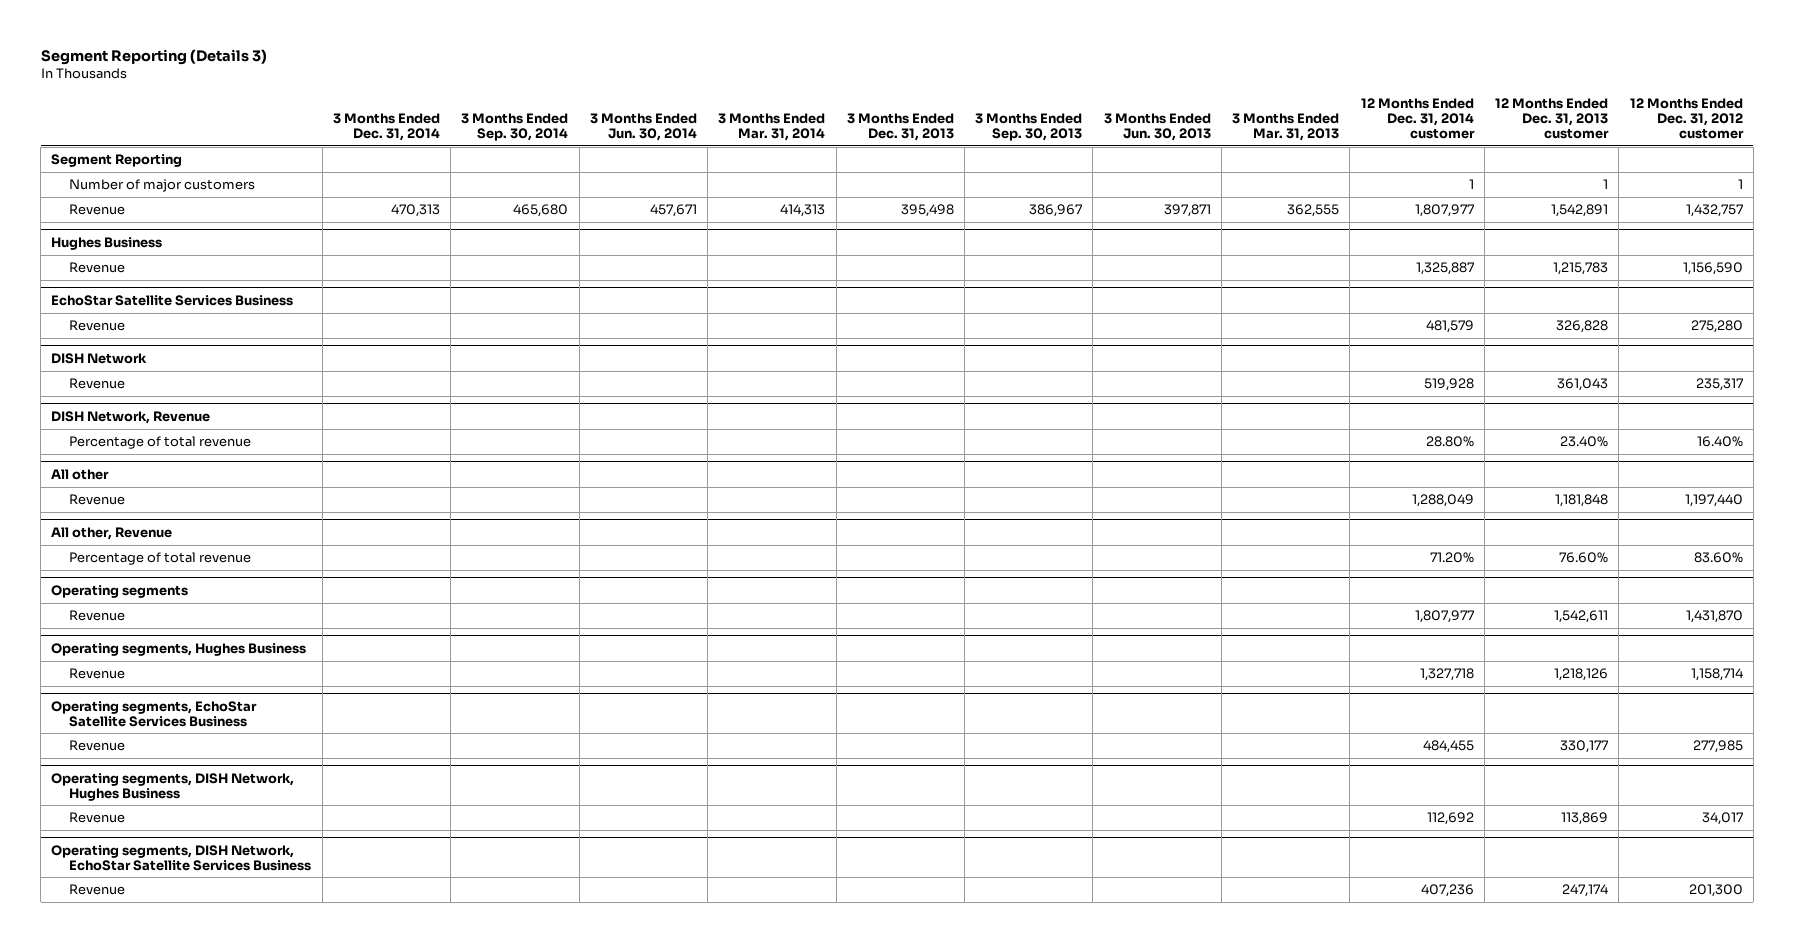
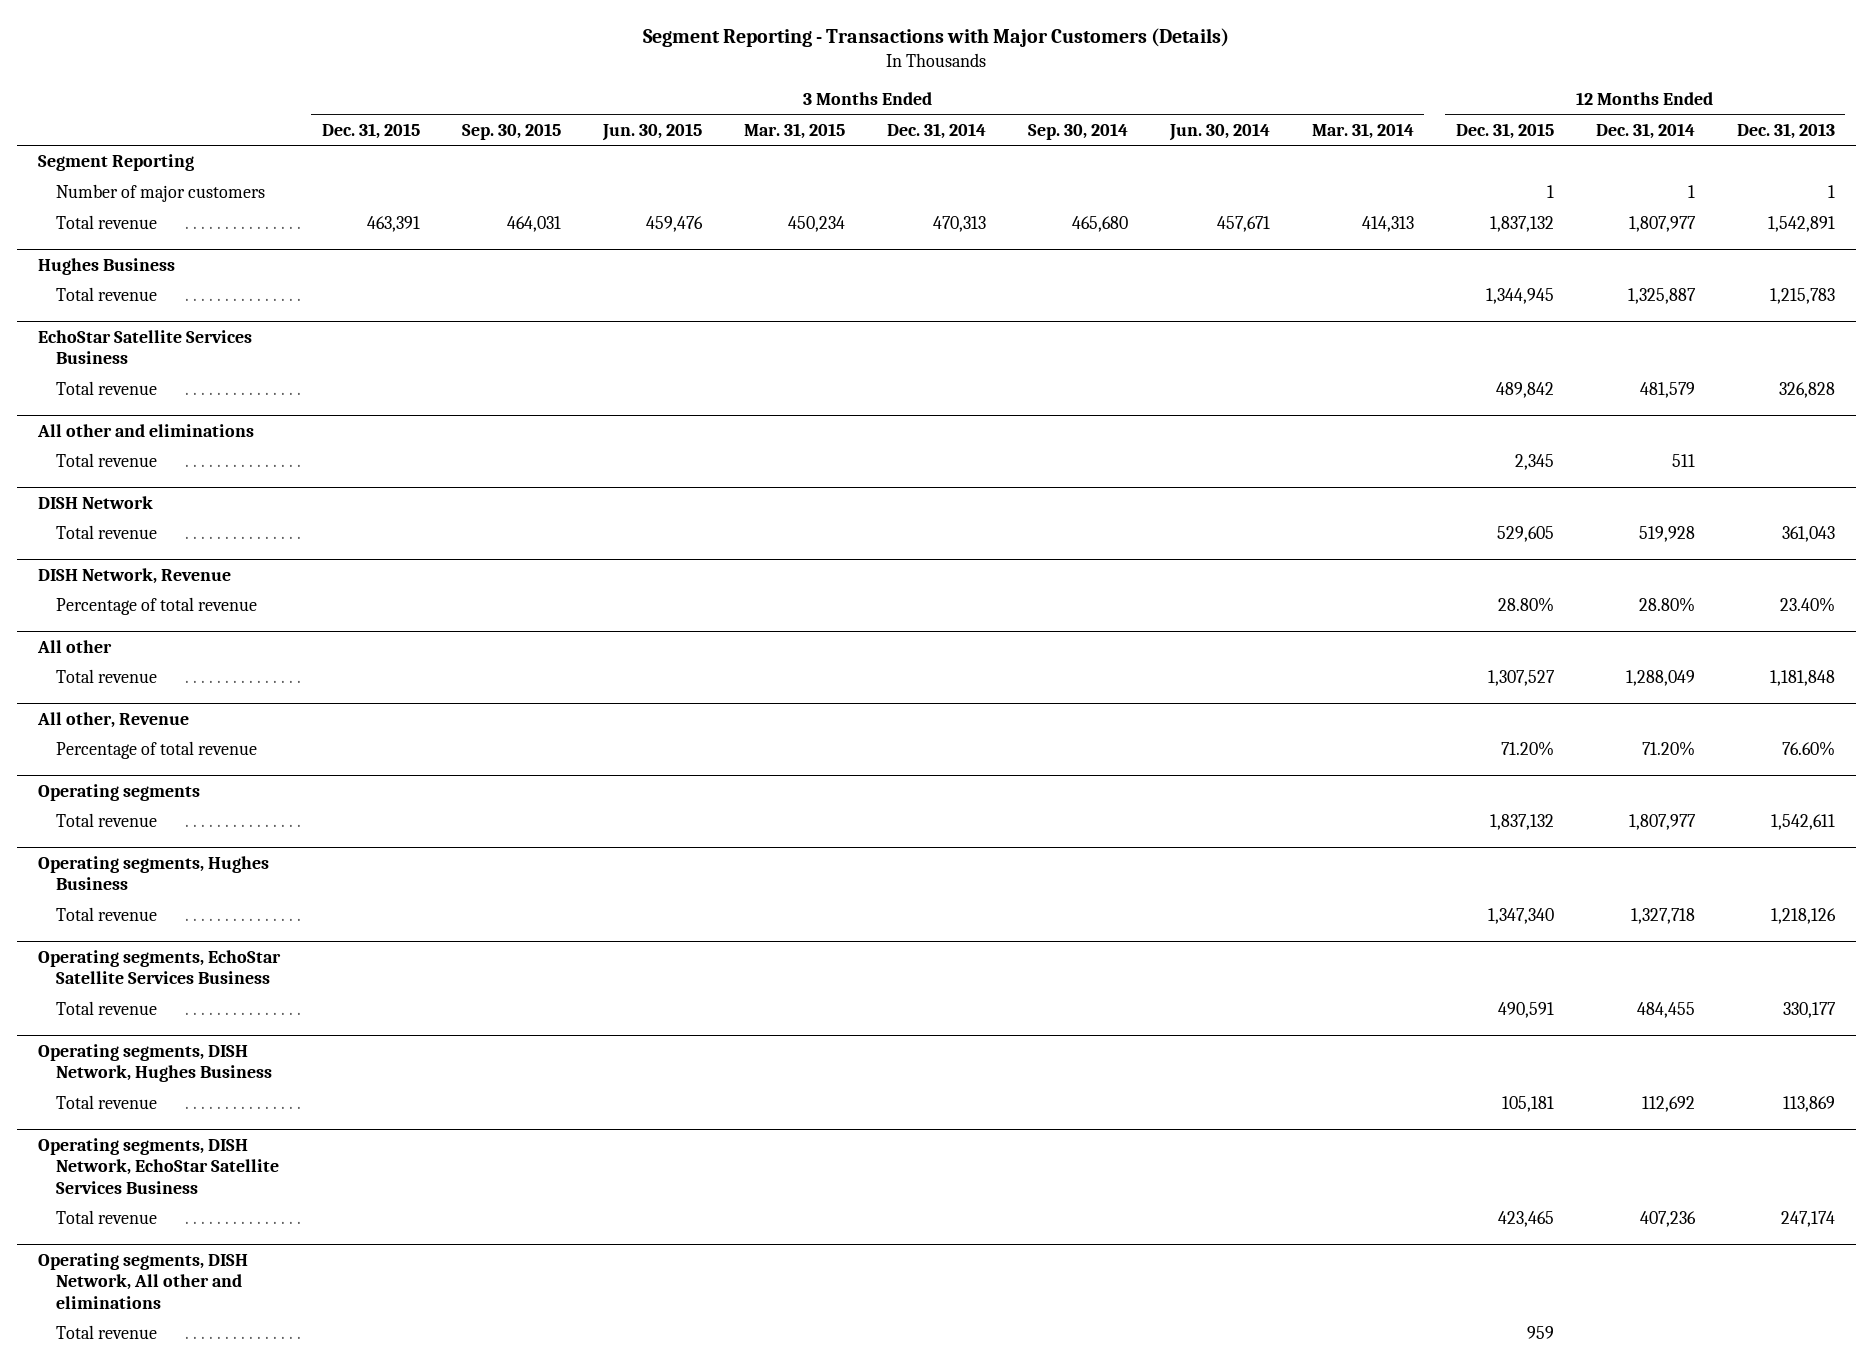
- Segment Reporting (Details 3)
+ Segment Reporting - Transactions with Major Customers (Details)
- | 3 Months Ended Dec. 31, 2014 | 3 Months Ended Sep. 30, 2014 | 3 Months Ended Jun. 30, 2014 | 3 Months Ended Mar. 31, 2014 | 3 Months Ended Dec. 31, 2013 | 3 Months Ended Sep. 30, 2013 | 3 Months Ended Jun. 30, 2013 | 3 Months Ended Mar. 31, 2013 | 12 Months Ended Dec. 31, 2014 customer | 12 Months Ended Dec. 31, 2013 customer | 12 Months Ended Dec. 31, 2012 customer
+ | 3 Months Ended Dec. 31, 2015 | 3 Months Ended Sep. 30, 2015 | 3 Months Ended Jun. 30, 2015 | 3 Months Ended Mar. 31, 2015 | 3 Months Ended Dec. 31, 2014 | 3 Months Ended Sep. 30, 2014 | 3 Months Ended Jun. 30, 2014 | 3 Months Ended Mar. 31, 2014 | 12 Months Ended Dec. 31, 2015 | 12 Months Ended Dec. 31, 2014 | 12 Months Ended Dec. 31, 2013
- Revenue | 470,313 | 465,680 | 457,671 | 414,313 | 395,498 | 386,967 | 397,871 | 362,555 | 1,807,977 | 1,542,891 | 1,432,757
+ Total revenue | 463,391 | 464,031 | 459,476 | 450,234 | 470,313 | 465,680 | 457,671 | 414,313 | 1,837,132 | 1,807,977 | 1,542,891
@ Hughes Business
- Revenue | | | | | | | | | 1,325,887 | 1,215,783 | 1,156,590
+ Total revenue | | | | | | | | | 1,344,945 | 1,325,887 | 1,215,783
@ EchoStar Satellite Services Business
- Revenue | | | | | | | | | 481,579 | 326,828 | 275,280
+ Total revenue | | | | | | | | | 489,842 | 481,579 | 326,828
+ All other and eliminations
+ Total revenue | | | | | | | | | 2,345 | 511 |
@ DISH Network
- Revenue | | | | | | | | | 519,928 | 361,043 | 235,317
+ Total revenue | | | | | | | | | 529,605 | 519,928 | 361,043
@ All other
- Revenue | | | | | | | | | 1,288,049 | 1,181,848 | 1,197,440
+ Total revenue | | | | | | | | | 1,307,527 | 1,288,049 | 1,181,848
@ Operating segments
- Revenue | | | | | | | | | 1,807,977 | 1,542,611 | 1,431,870
+ Total revenue | | | | | | | | | 1,837,132 | 1,807,977 | 1,542,611
@ Operating segments, Hughes Business
- Revenue | | | | | | | | | 1,327,718 | 1,218,126 | 1,158,714
+ Total revenue | | | | | | | | | 1,347,340 | 1,327,718 | 1,218,126
@ Operating segments, EchoStar Satellite Services Business
- Revenue | | | | | | | | | 484,455 | 330,177 | 277,985
+ Total revenue | | | | | | | | | 490,591 | 484,455 | 330,177
@ Operating segments, DISH Network, Hughes Business
- Revenue | | | | | | | | | 112,692 | 113,869 | 34,017
+ Total revenue | | | | | | | | | 105,181 | 112,692 | 113,869
@ Operating segments, DISH Network, EchoStar Satellite Services Business
- Revenue | | | | | | | | | 407,236 | 247,174 | 201,300
+ Total revenue | | | | | | | | | 423,465 | 407,236 | 247,174
+ Operating segments, DISH Network, All other and eliminations
+ Total revenue | | | | | | | | | 959 | |

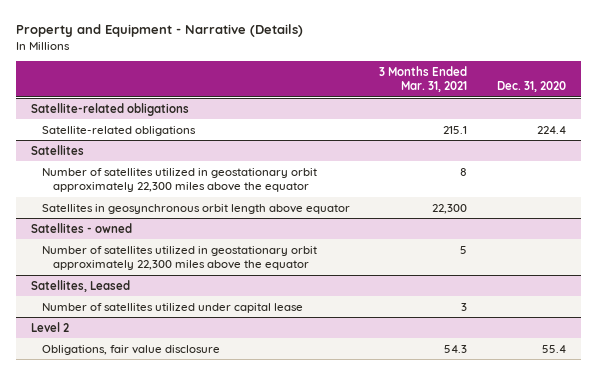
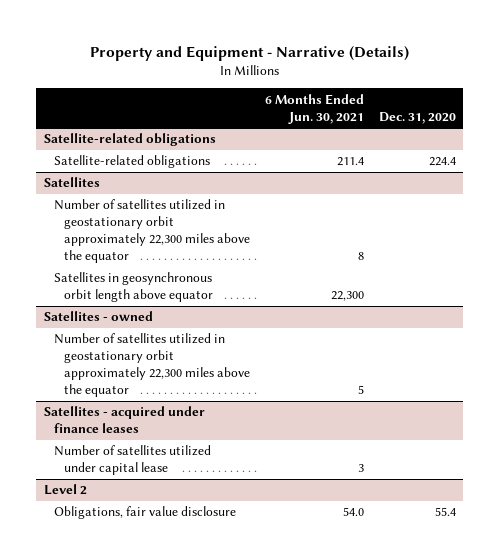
- | 3 Months Ended Mar. 31, 2021 | Dec. 31, 2020
+ | 6 Months Ended Jun. 30, 2021 | Dec. 31, 2020
- Satellites, Leased
+ Satellites - acquired under finance leases

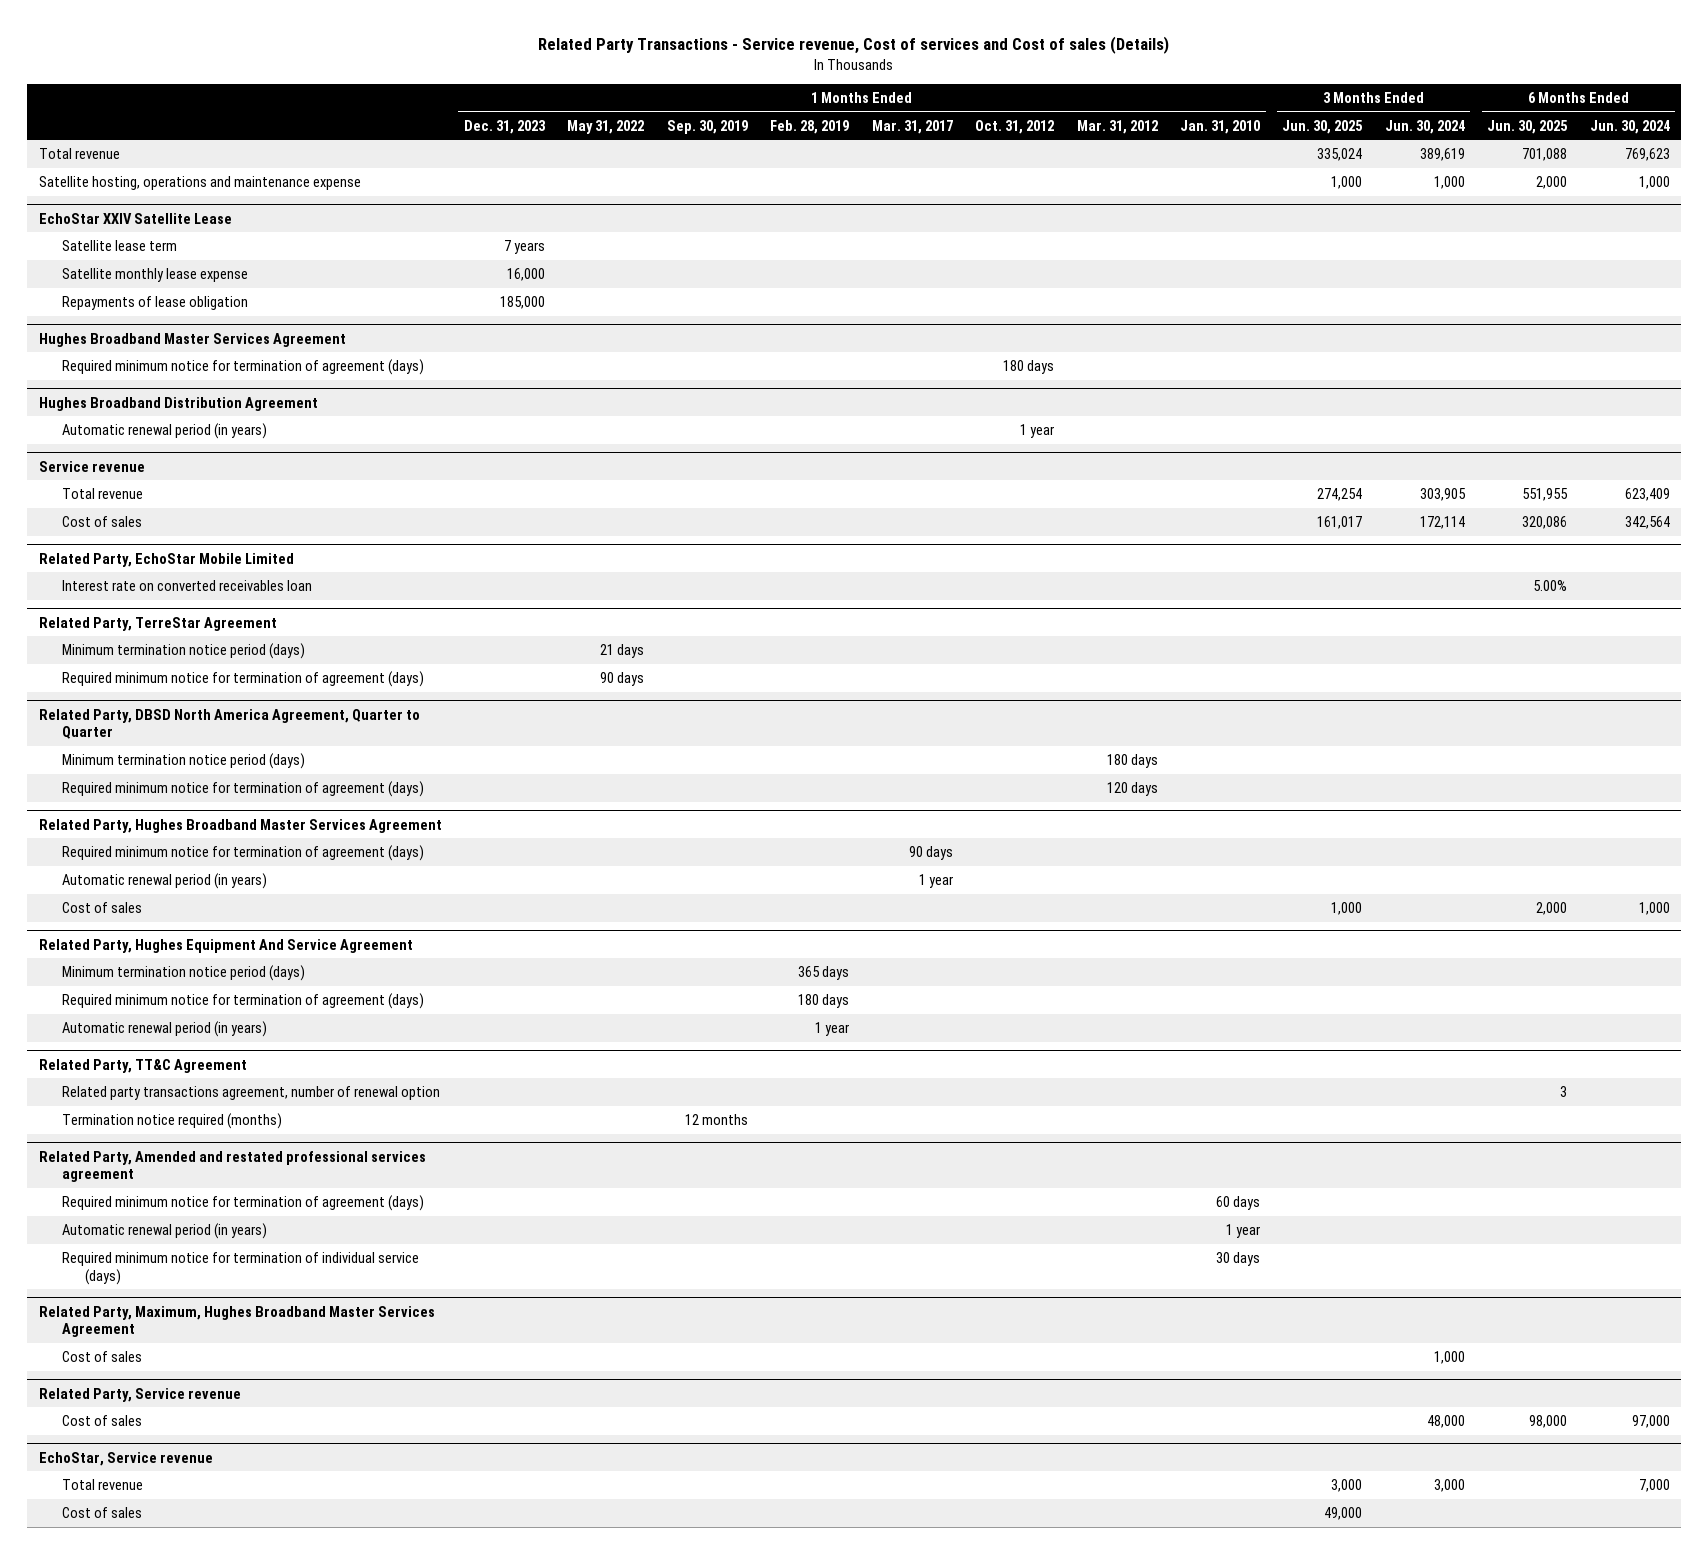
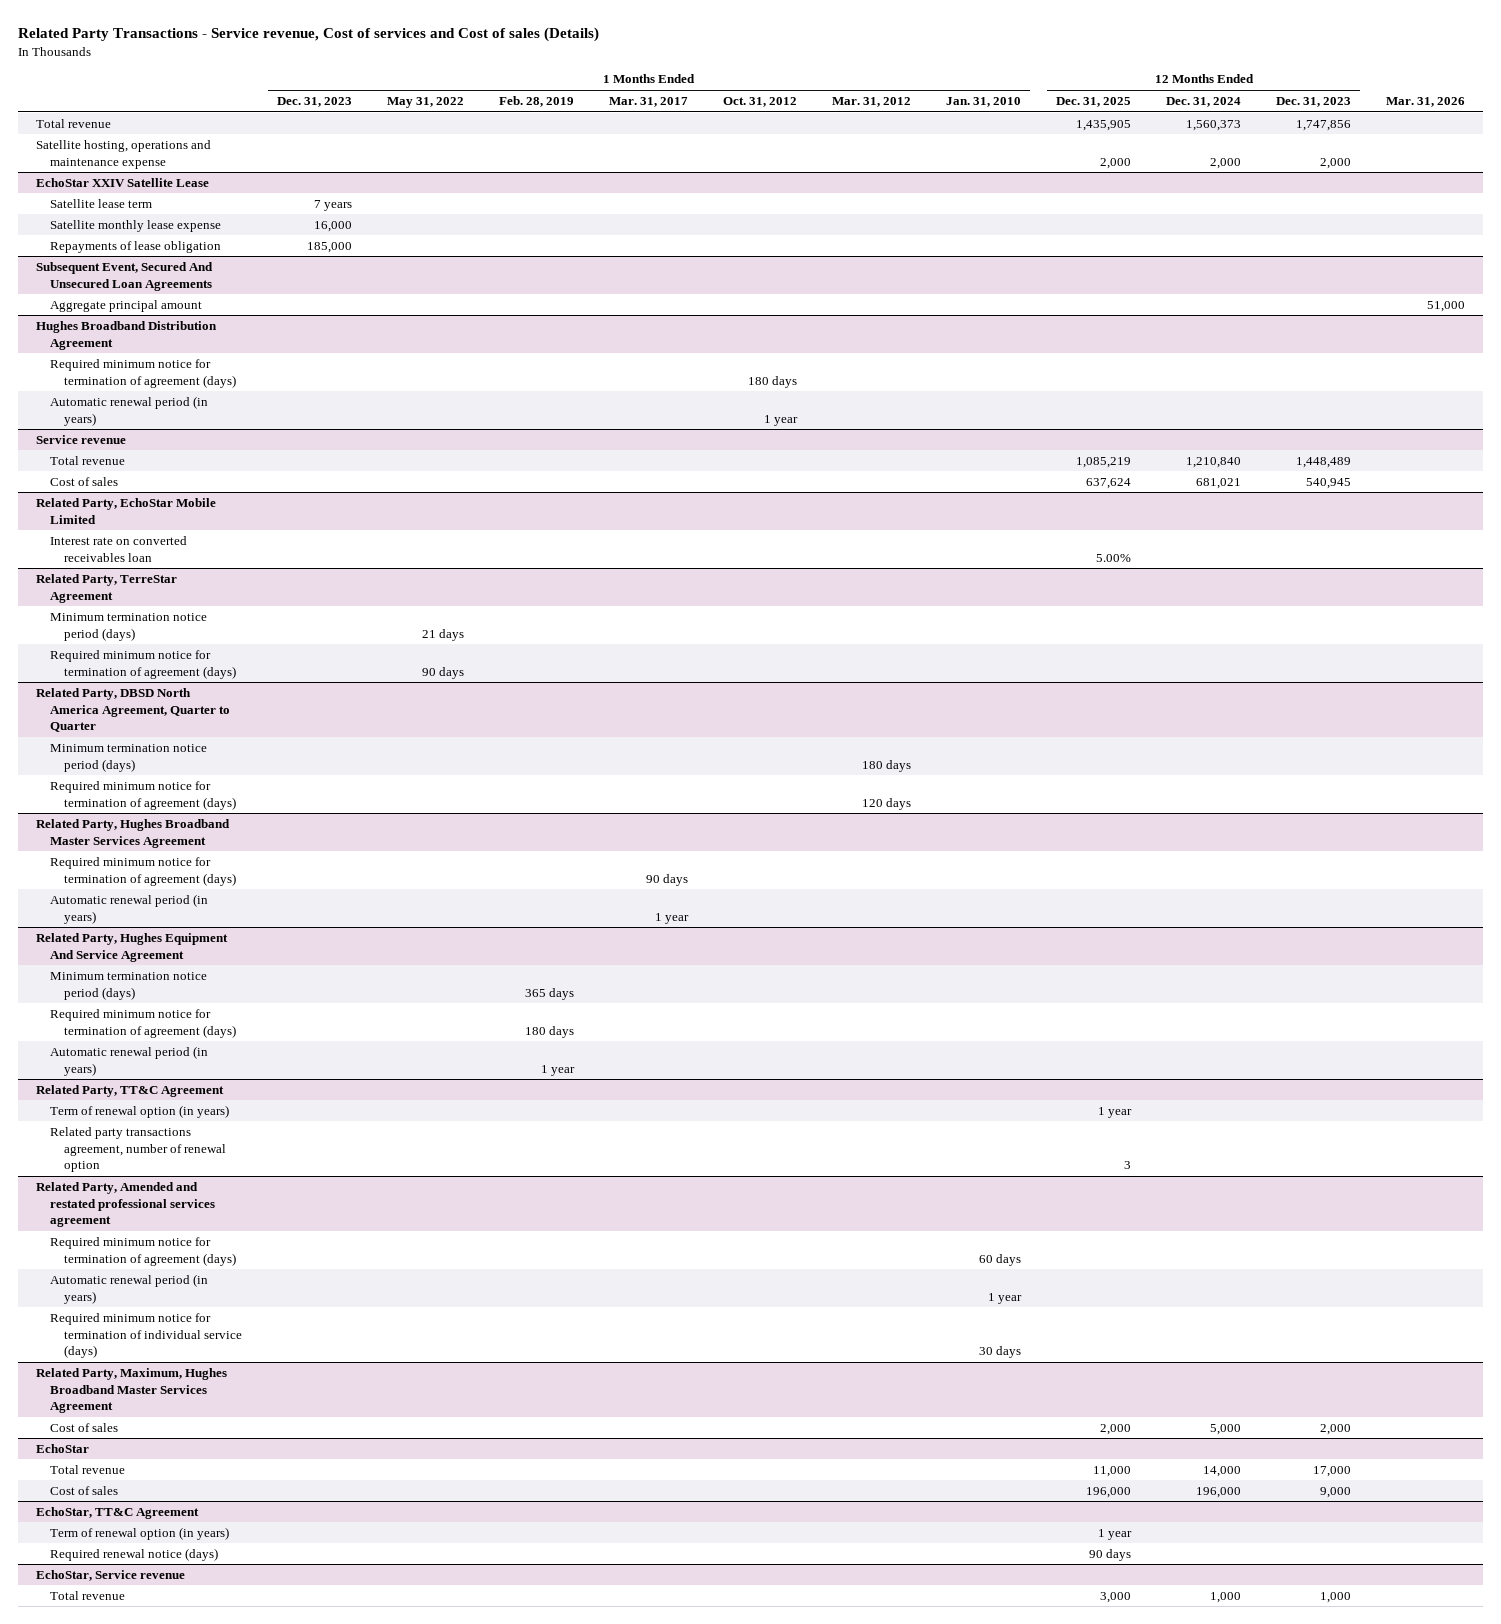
- | 1 Months Ended Dec. 31, 2023 | 1 Months Ended May 31, 2022 | 1 Months Ended Sep. 30, 2019 | 1 Months Ended Feb. 28, 2019 | 1 Months Ended Mar. 31, 2017 | 1 Months Ended Oct. 31, 2012 | 1 Months Ended Mar. 31, 2012 | 1 Months Ended Jan. 31, 2010 | 3 Months Ended Jun. 30, 2025 | 3 Months Ended Jun. 30, 2024 | 6 Months Ended Jun. 30, 2025 | 6 Months Ended Jun. 30, 2024
+ | 1 Months Ended Dec. 31, 2023 | 1 Months Ended May 31, 2022 | 1 Months Ended Feb. 28, 2019 | 1 Months Ended Mar. 31, 2017 | 1 Months Ended Oct. 31, 2012 | 1 Months Ended Mar. 31, 2012 | 1 Months Ended Jan. 31, 2010 | 12 Months Ended Dec. 31, 2025 | 12 Months Ended Dec. 31, 2024 | 12 Months Ended Dec. 31, 2023 | Mar. 31, 2026
- Hughes Broadband Master Services Agreement
- Required minimum notice for termination of agreement (days) | | | | | | 180 days | | | | | |
+ Subsequent Event, Secured And Unsecured Loan Agreements
+ Aggregate principal amount | | | | | | | | | | | 51,000
@ Hughes Broadband Distribution Agreement
+ Required minimum notice for termination of agreement (days) | | | | | 180 days | | | | | |
@ Related Party, Hughes Broadband Master Services Agreement
- Cost of sales | | | | | | | | | 1,000 | | 2,000 | 1,000
@ Related Party, TT&C Agreement
+ Term of renewal option (in years) | | | | | | | | 1 year | | |
- Termination notice required (months) | | | 12 months | | | | | | | | |
- Related Party, Service revenue
- Cost of sales | | | | | | | | | | 48,000 | 98,000 | 97,000
+ EchoStar
+ Total revenue | | | | | | | | 11,000 | 14,000 | 17,000 |
+ Cost of sales | | | | | | | | 196,000 | 196,000 | 9,000 |
+ EchoStar, TT&C Agreement
+ Term of renewal option (in years) | | | | | | | | 1 year | | |
+ Required renewal notice (days) | | | | | | | | 90 days | | |
@ EchoStar, Service revenue
- Cost of sales | | | | | | | | | 49,000 | | |

